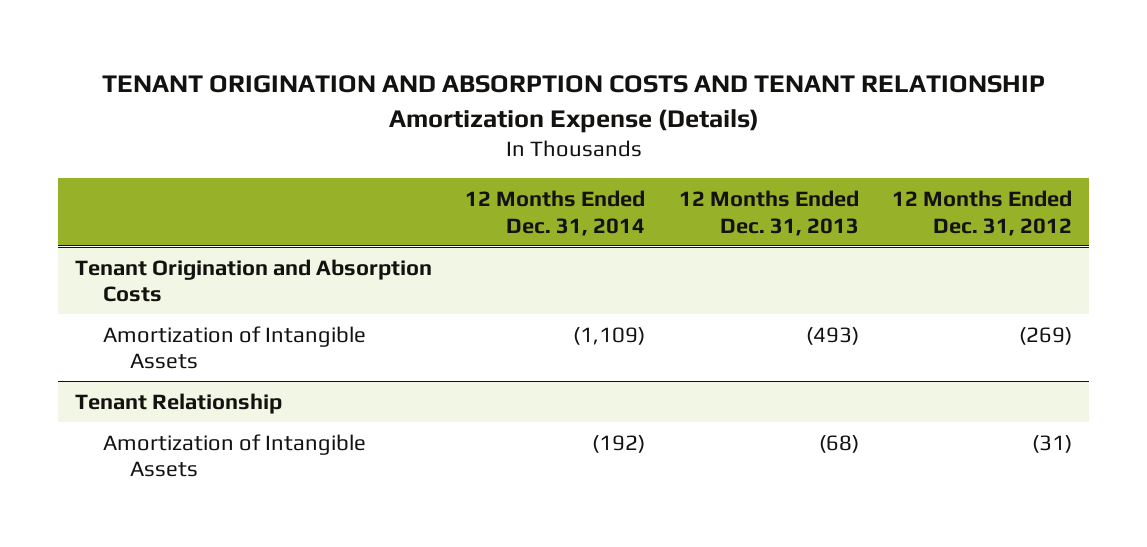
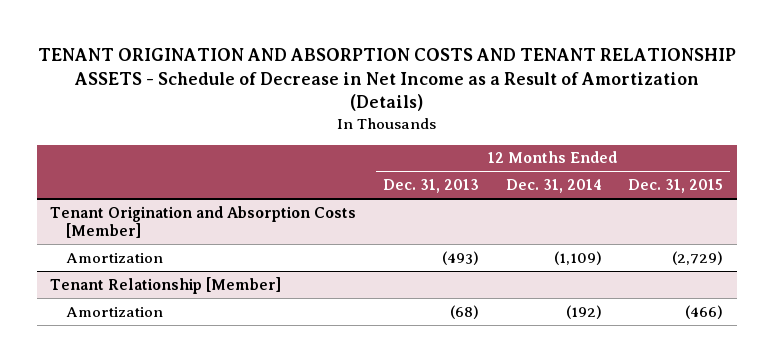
- TENANT ORIGINATION AND ABSORPTION COSTS AND TENANT RELATIONSHIP Amortization Expense (Details)
+ TENANT ORIGINATION AND ABSORPTION COSTS AND TENANT RELATIONSHIP ASSETS - Schedule of Decrease in Net Income as a Result of Amortization (Details)
- | 12 Months Ended Dec. 31, 2014 | 12 Months Ended Dec. 31, 2013 | 12 Months Ended Dec. 31, 2012
+ | 12 Months Ended Dec. 31, 2013 | 12 Months Ended Dec. 31, 2014 | 12 Months Ended Dec. 31, 2015
- Tenant Origination and Absorption Costs
- Amortization of Intangible Assets | (1,109) | (493) | (269)
- Tenant Relationship
- Amortization of Intangible Assets | (192) | (68) | (31)
+ Tenant Origination and Absorption Costs [Member]
+ Amortization | (493) | (1,109) | (2,729)
+ Tenant Relationship [Member]
+ Amortization | (68) | (192) | (466)

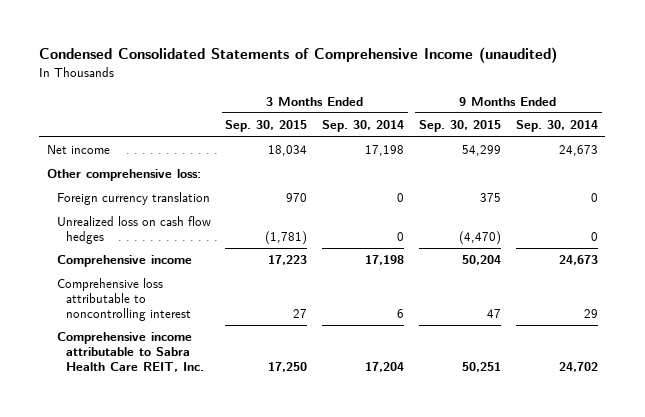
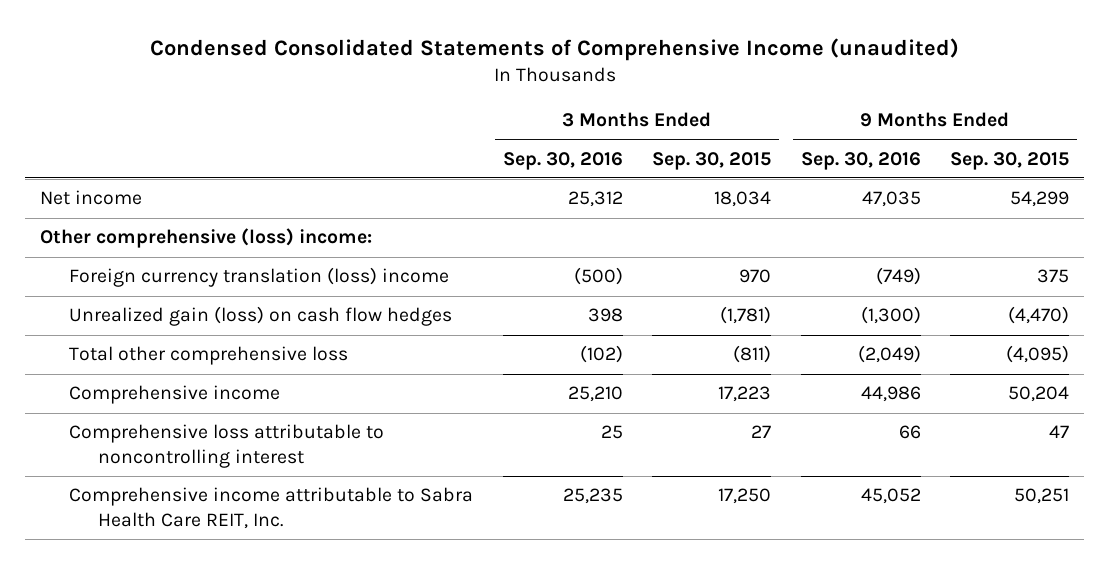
- | 3 Months Ended Sep. 30, 2015 | 3 Months Ended Sep. 30, 2014 | 9 Months Ended Sep. 30, 2015 | 9 Months Ended Sep. 30, 2014
+ | 3 Months Ended Sep. 30, 2016 | 3 Months Ended Sep. 30, 2015 | 9 Months Ended Sep. 30, 2016 | 9 Months Ended Sep. 30, 2015
- Other comprehensive loss:
- Foreign currency translation | 970 | 0 | 375 | 0
- Unrealized loss on cash flow hedges | (1,781) | 0 | (4,470) | 0
+ Other comprehensive (loss) income:
+ Foreign currency translation (loss) income | (500) | 970 | (749) | 375
+ Unrealized gain (loss) on cash flow hedges | 398 | (1,781) | (1,300) | (4,470)
+ Total other comprehensive loss | (102) | (811) | (2,049) | (4,095)

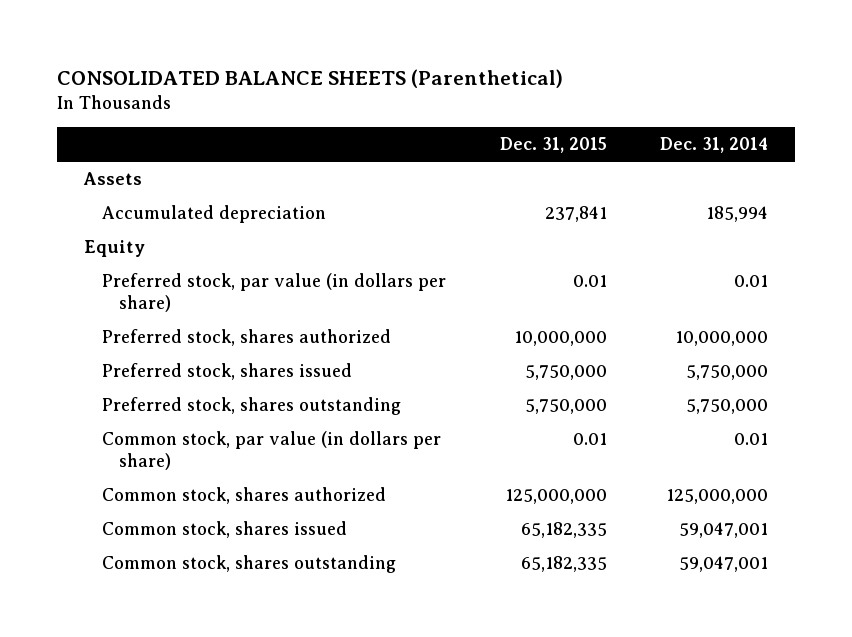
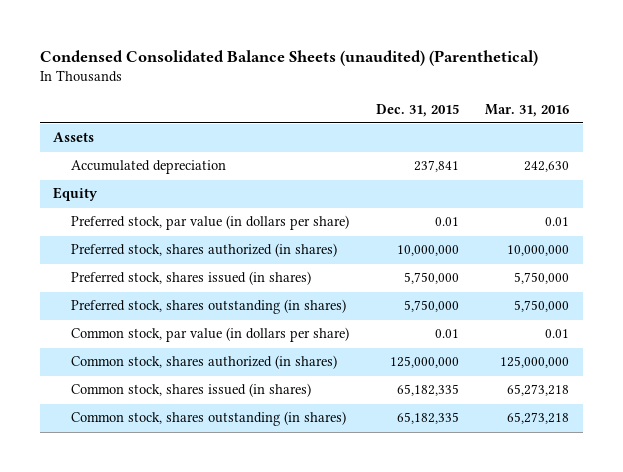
- CONSOLIDATED BALANCE SHEETS (Parenthetical)
+ Condensed Consolidated Balance Sheets (unaudited) (Parenthetical)
- | Dec. 31, 2015 | Dec. 31, 2014
+ | Dec. 31, 2015 | Mar. 31, 2016
- Preferred stock, shares authorized | 10,000,000 | 10,000,000
- Preferred stock, shares issued | 5,750,000 | 5,750,000
- Preferred stock, shares outstanding | 5,750,000 | 5,750,000
+ Preferred stock, shares authorized (in shares) | 10,000,000 | 10,000,000
+ Preferred stock, shares issued (in shares) | 5,750,000 | 5,750,000
+ Preferred stock, shares outstanding (in shares) | 5,750,000 | 5,750,000
- Common stock, shares authorized | 125,000,000 | 125,000,000
- Common stock, shares issued | 65,182,335 | 59,047,001
- Common stock, shares outstanding | 65,182,335 | 59,047,001
+ Common stock, shares authorized (in shares) | 125,000,000 | 125,000,000
+ Common stock, shares issued (in shares) | 65,182,335 | 65,273,218
+ Common stock, shares outstanding (in shares) | 65,182,335 | 65,273,218

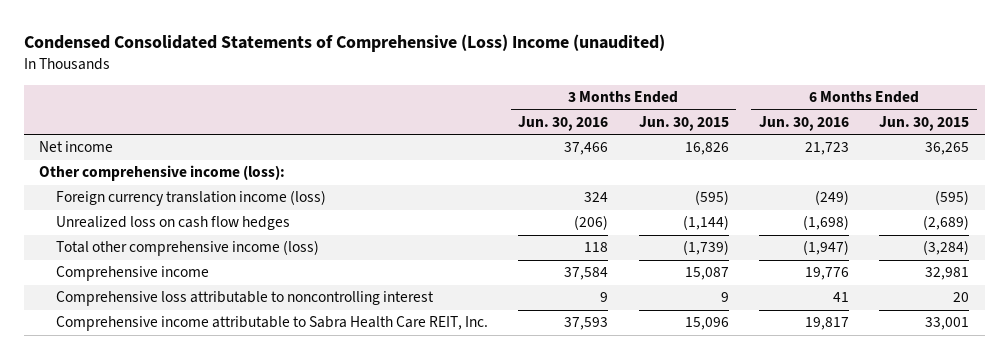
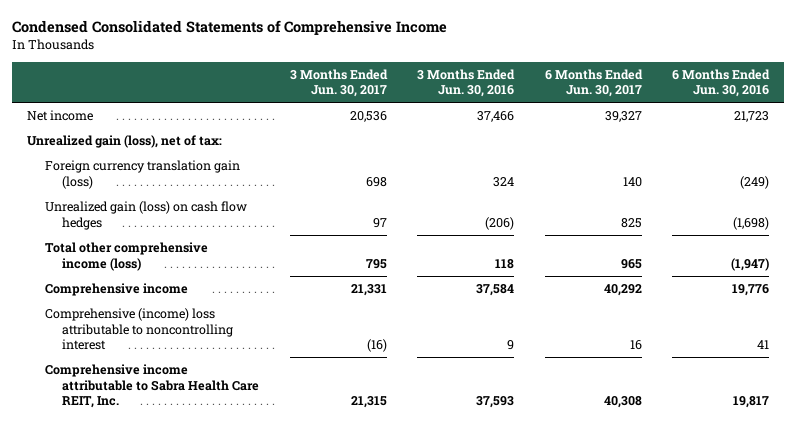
- Condensed Consolidated Statements of Comprehensive (Loss) Income (unaudited)
+ Condensed Consolidated Statements of Comprehensive Income
- | 3 Months Ended Jun. 30, 2016 | 3 Months Ended Jun. 30, 2015 | 6 Months Ended Jun. 30, 2016 | 6 Months Ended Jun. 30, 2015
+ | 3 Months Ended Jun. 30, 2017 | 3 Months Ended Jun. 30, 2016 | 6 Months Ended Jun. 30, 2017 | 6 Months Ended Jun. 30, 2016
- Other comprehensive income (loss):
- Foreign currency translation income (loss) | 324 | (595) | (249) | (595)
- Unrealized loss on cash flow hedges | (206) | (1,144) | (1,698) | (2,689)
+ Unrealized gain (loss), net of tax:
+ Foreign currency translation gain (loss) | 698 | 324 | 140 | (249)
+ Unrealized gain (loss) on cash flow hedges | 97 | (206) | 825 | (1,698)
- Comprehensive loss attributable to noncontrolling interest | 9 | 9 | 41 | 20
+ Comprehensive (income) loss attributable to noncontrolling interest | (16) | 9 | 16 | 41

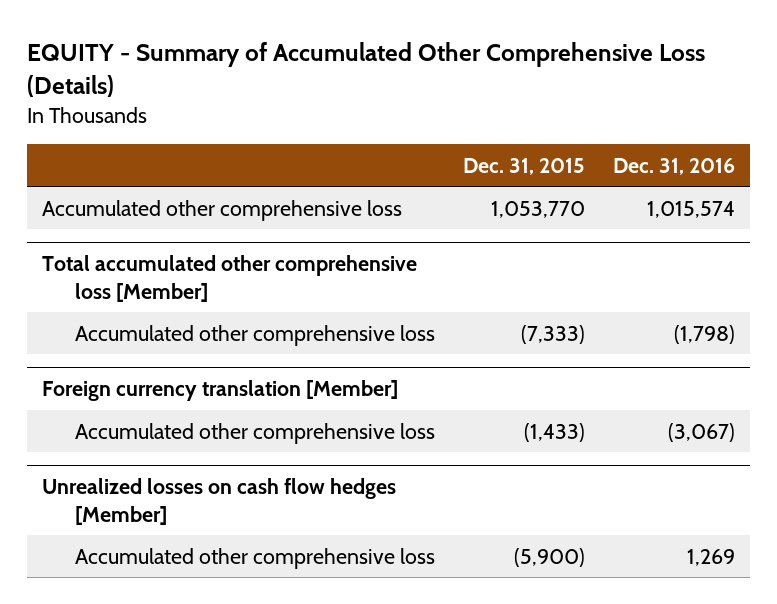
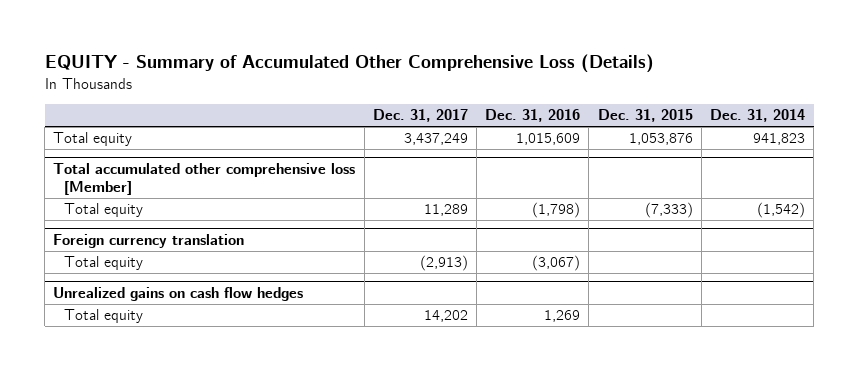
- | Dec. 31, 2015 | Dec. 31, 2016
+ | Dec. 31, 2017 | Dec. 31, 2016 | Dec. 31, 2015 | Dec. 31, 2014
- Accumulated other comprehensive loss | 1,053,770 | 1,015,574
+ Total equity | 3,437,249 | 1,015,609 | 1,053,876 | 941,823
@ Total accumulated other comprehensive loss [Member]
- Accumulated other comprehensive loss | (7,333) | (1,798)
- Foreign currency translation [Member]
- Accumulated other comprehensive loss | (1,433) | (3,067)
- Unrealized losses on cash flow hedges [Member]
- Accumulated other comprehensive loss | (5,900) | 1,269
@ Total accumulated other comprehensive loss [Member]
+ Total equity | 11,289 | (1,798) | (7,333) | (1,542)
+ Foreign currency translation
+ Total equity | (2,913) | (3,067) | |
+ Unrealized gains on cash flow hedges
+ Total equity | 14,202 | 1,269 | |

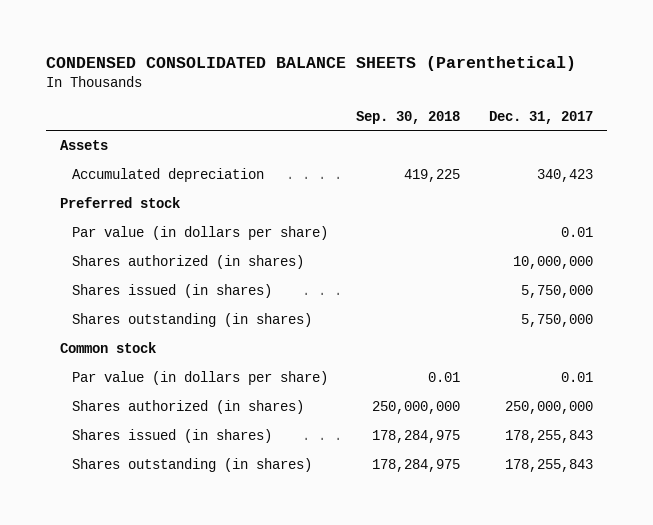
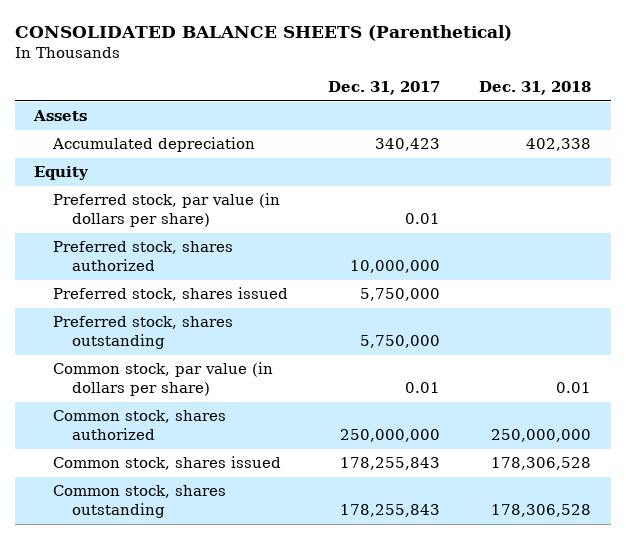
- CONDENSED CONSOLIDATED BALANCE SHEETS (Parenthetical)
+ CONSOLIDATED BALANCE SHEETS (Parenthetical)
- | Sep. 30, 2018 | Dec. 31, 2017
+ | Dec. 31, 2017 | Dec. 31, 2018
- Preferred stock
- Par value (in dollars per share) | | 0.01
- Shares authorized (in shares) | | 10,000,000
- Shares issued (in shares) | | 5,750,000
- Shares outstanding (in shares) | | 5,750,000
- Common stock
- Par value (in dollars per share) | 0.01 | 0.01
- Shares authorized (in shares) | 250,000,000 | 250,000,000
- Shares issued (in shares) | 178,284,975 | 178,255,843
- Shares outstanding (in shares) | 178,284,975 | 178,255,843
+ Equity
+ Preferred stock, par value (in dollars per share) | 0.01 |
+ Preferred stock, shares authorized | 10,000,000 |
+ Preferred stock, shares issued | 5,750,000 |
+ Preferred stock, shares outstanding | 5,750,000 |
+ Common stock, par value (in dollars per share) | 0.01 | 0.01
+ Common stock, shares authorized | 250,000,000 | 250,000,000
+ Common stock, shares issued | 178,255,843 | 178,306,528
+ Common stock, shares outstanding | 178,255,843 | 178,306,528

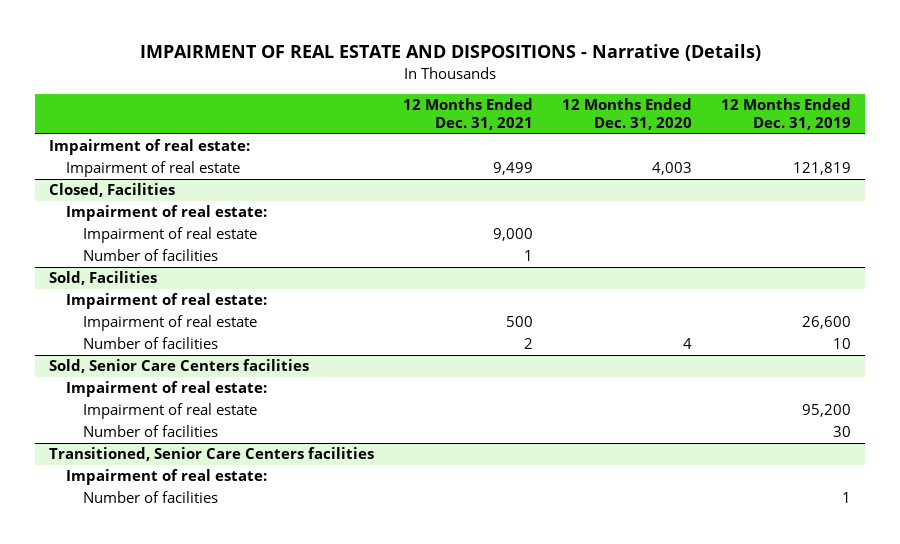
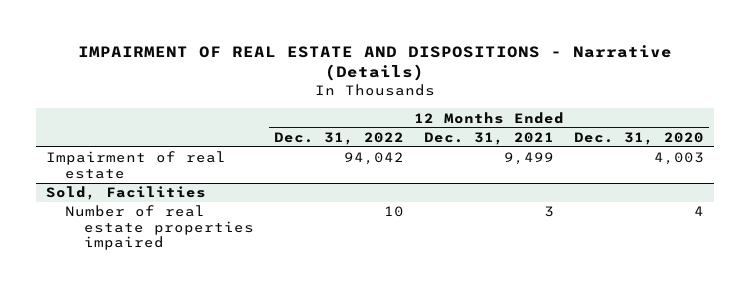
- | 12 Months Ended Dec. 31, 2021 | 12 Months Ended Dec. 31, 2020 | 12 Months Ended Dec. 31, 2019
+ | 12 Months Ended Dec. 31, 2022 | 12 Months Ended Dec. 31, 2021 | 12 Months Ended Dec. 31, 2020
- Impairment of real estate:
- Closed, Facilities
- Impairment of real estate:
- Impairment of real estate | 9,000 | |
- Number of facilities | 1 | |
@ Sold, Facilities
- Impairment of real estate:
- Impairment of real estate | 500 | | 26,600
- Number of facilities | 2 | 4 | 10
- Sold, Senior Care Centers facilities
- Impairment of real estate:
- Impairment of real estate | | | 95,200
- Number of facilities | | | 30
- Transitioned, Senior Care Centers facilities
- Impairment of real estate:
- Number of facilities | | | 1
@ Sold, Facilities
+ Number of real estate properties impaired | 10 | 3 | 4

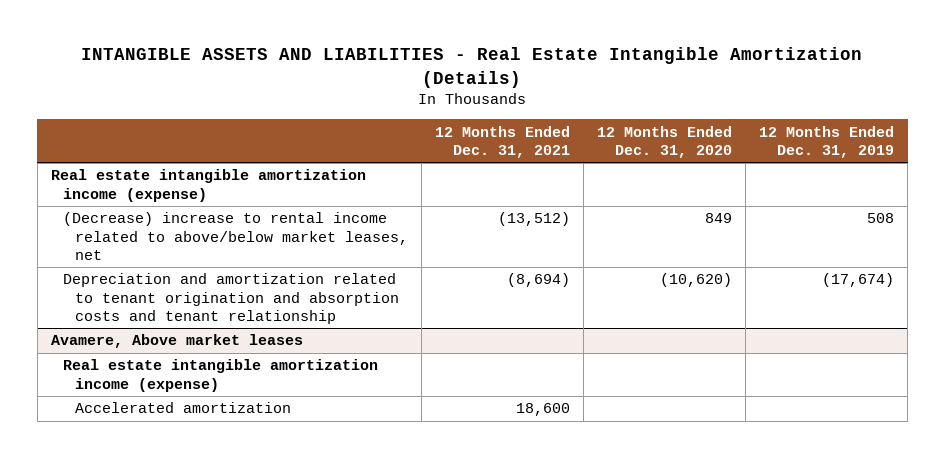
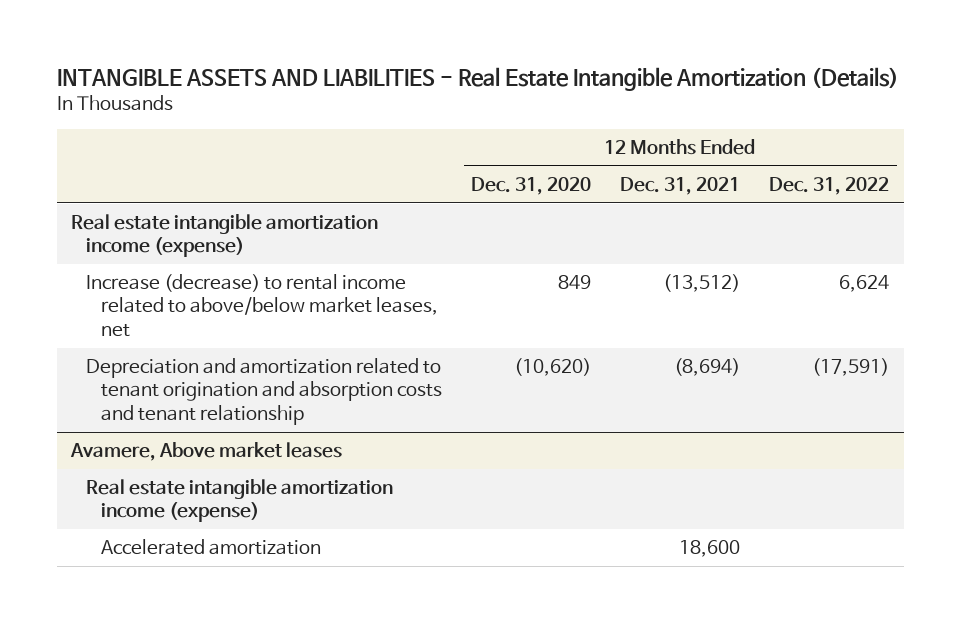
- | 12 Months Ended Dec. 31, 2021 | 12 Months Ended Dec. 31, 2020 | 12 Months Ended Dec. 31, 2019
+ | 12 Months Ended Dec. 31, 2020 | 12 Months Ended Dec. 31, 2021 | 12 Months Ended Dec. 31, 2022
- (Decrease) increase to rental income related to above/below market leases, net | (13,512) | 849 | 508
+ Increase (decrease) to rental income related to above/below market leases, net | 849 | (13,512) | 6,624

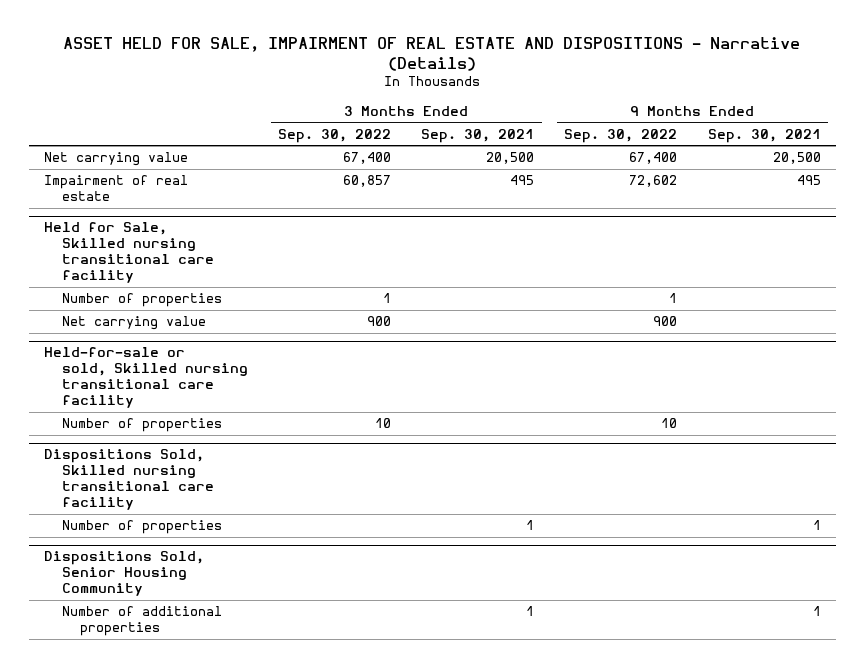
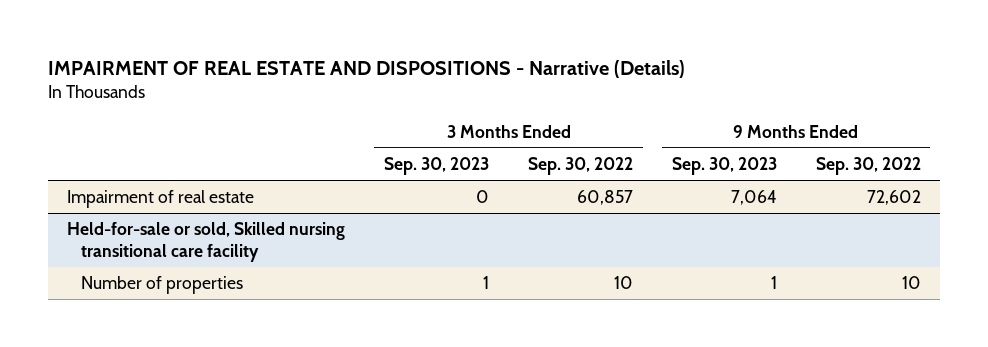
- ASSET HELD FOR SALE, IMPAIRMENT OF REAL ESTATE AND DISPOSITIONS - Narrative (Details)
+ IMPAIRMENT OF REAL ESTATE AND DISPOSITIONS - Narrative (Details)
- | 3 Months Ended Sep. 30, 2022 | 3 Months Ended Sep. 30, 2021 | 9 Months Ended Sep. 30, 2022 | 9 Months Ended Sep. 30, 2021
+ | 3 Months Ended Sep. 30, 2023 | 3 Months Ended Sep. 30, 2022 | 9 Months Ended Sep. 30, 2023 | 9 Months Ended Sep. 30, 2022
- Net carrying value | 67,400 | 20,500 | 67,400 | 20,500
- Held for Sale, Skilled nursing transitional care facility
- Number of properties | 1 | | 1 |
- Net carrying value | 900 | | 900 |
- Dispositions Sold, Skilled nursing transitional care facility
- Number of properties | | 1 | | 1
- Dispositions Sold, Senior Housing Community
- Number of additional properties | | 1 | | 1

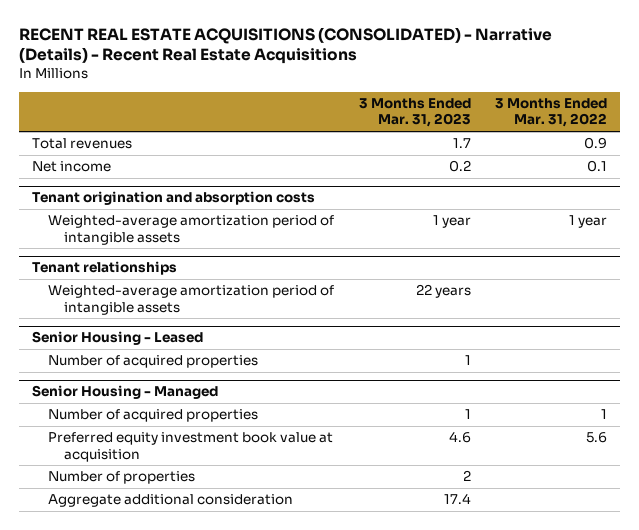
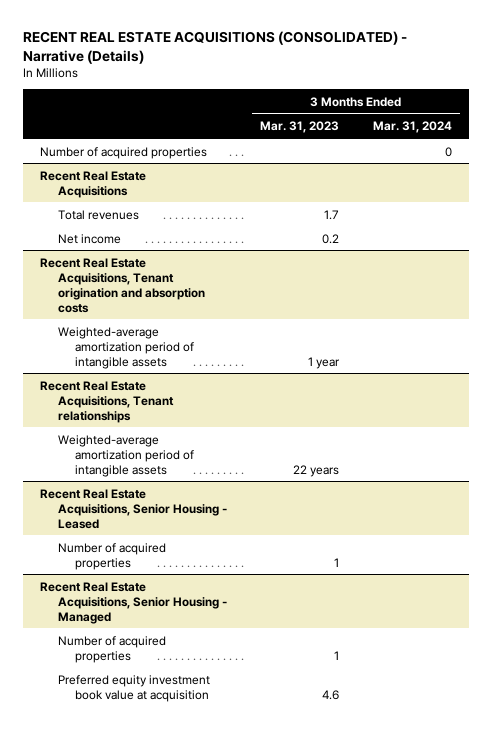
- RECENT REAL ESTATE ACQUISITIONS (CONSOLIDATED) - Narrative (Details) - Recent Real Estate Acquisitions
+ RECENT REAL ESTATE ACQUISITIONS (CONSOLIDATED) - Narrative (Details)
- | 3 Months Ended Mar. 31, 2023 | 3 Months Ended Mar. 31, 2022
+ | 3 Months Ended Mar. 31, 2023 | 3 Months Ended Mar. 31, 2024
+ Number of acquired properties | | 0
+ Recent Real Estate Acquisitions
- Tenant origination and absorption costs
+ Recent Real Estate Acquisitions, Tenant origination and absorption costs
- Tenant relationships
+ Recent Real Estate Acquisitions, Tenant relationships
- Senior Housing - Leased
+ Recent Real Estate Acquisitions, Senior Housing - Leased
- Senior Housing - Managed
+ Recent Real Estate Acquisitions, Senior Housing - Managed
- Number of properties | 2 |
- Aggregate additional consideration | 17.4 |

